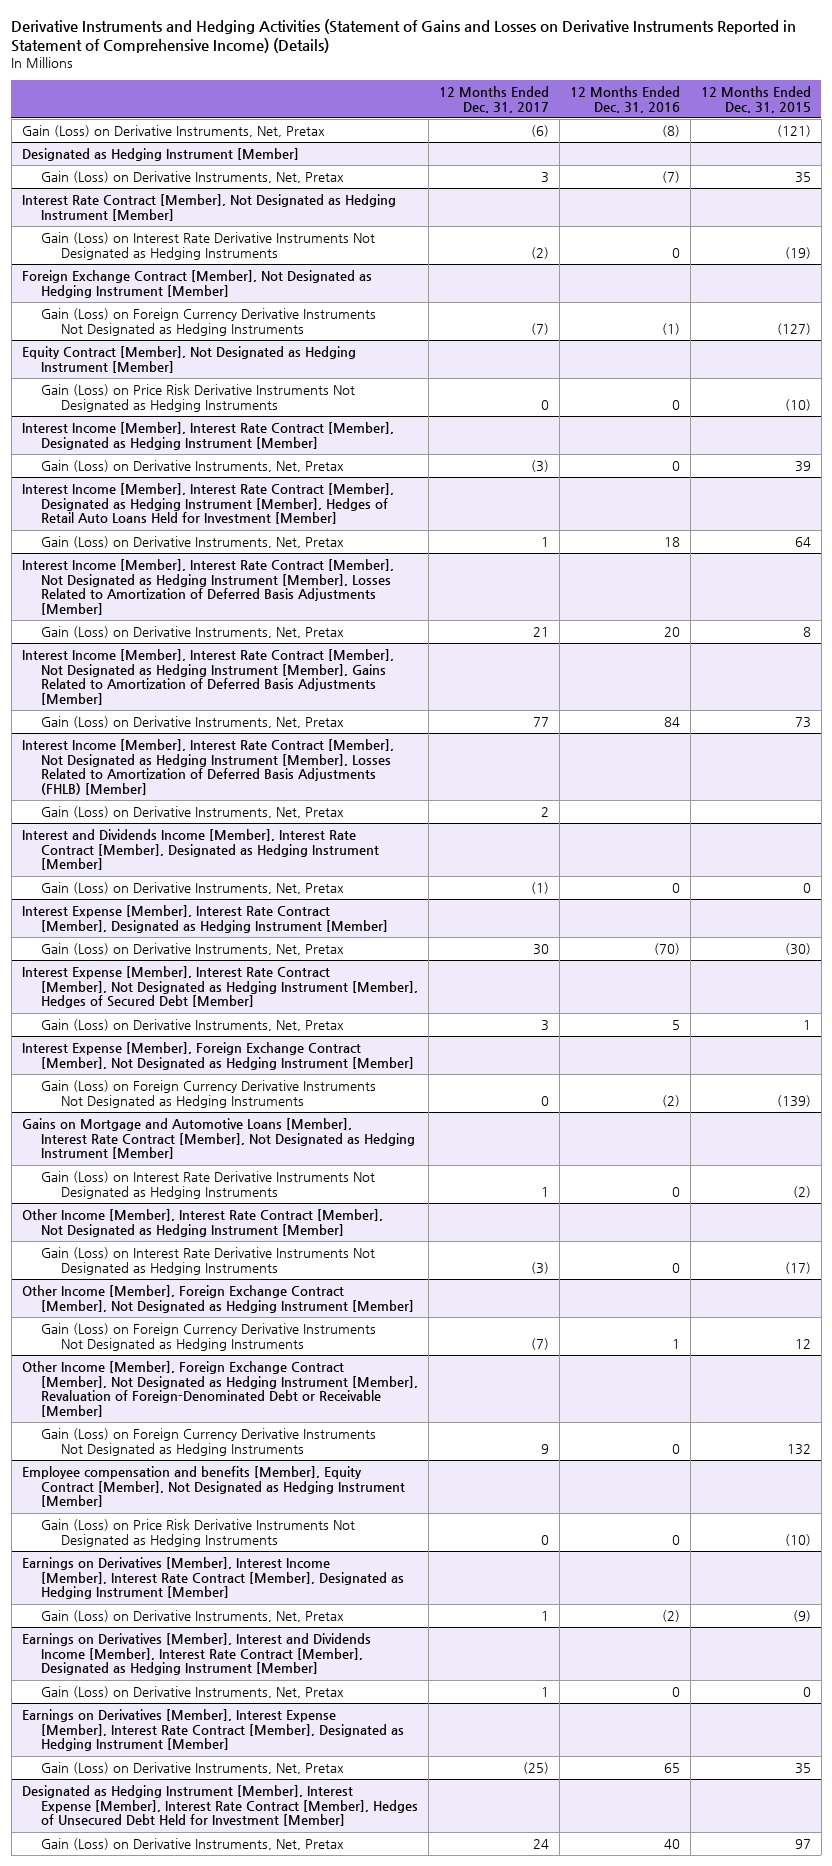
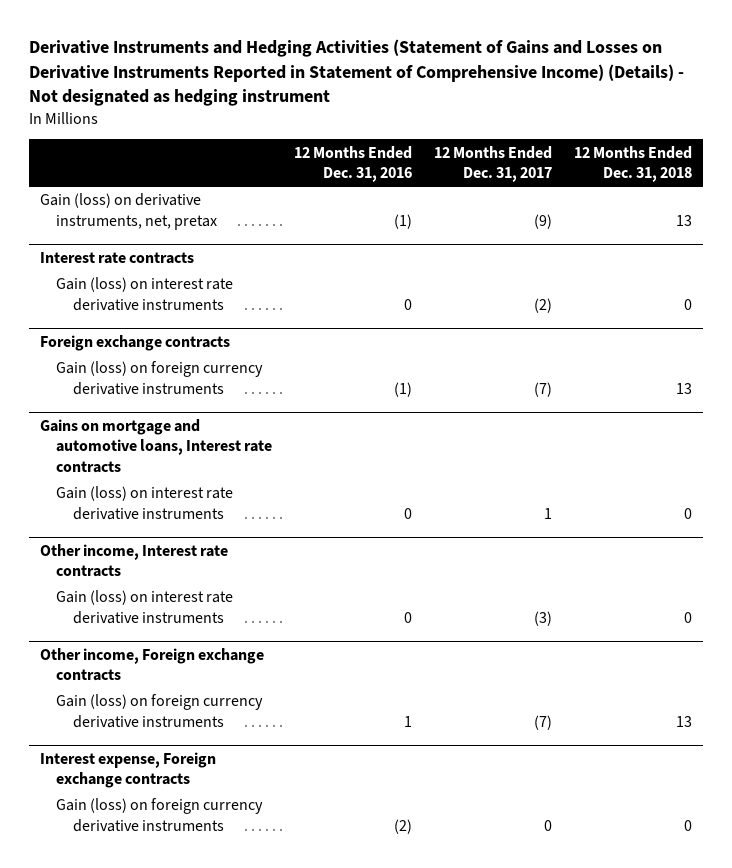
- Derivative Instruments and Hedging Activities (Statement of Gains and Losses on Derivative Instruments Reported in Statement of Comprehensive Income) (Details)
+ Derivative Instruments and Hedging Activities (Statement of Gains and Losses on Derivative Instruments Reported in Statement of Comprehensive Income) (Details) - Not designated as hedging instrument
- | 12 Months Ended Dec. 31, 2017 | 12 Months Ended Dec. 31, 2016 | 12 Months Ended Dec. 31, 2015
+ | 12 Months Ended Dec. 31, 2016 | 12 Months Ended Dec. 31, 2017 | 12 Months Ended Dec. 31, 2018
- Gain (Loss) on Derivative Instruments, Net, Pretax | (6) | (8) | (121)
- Designated as Hedging Instrument [Member]
- Gain (Loss) on Derivative Instruments, Net, Pretax | 3 | (7) | 35
- Interest Rate Contract [Member], Not Designated as Hedging Instrument [Member]
- Gain (Loss) on Interest Rate Derivative Instruments Not Designated as Hedging Instruments | (2) | 0 | (19)
- Foreign Exchange Contract [Member], Not Designated as Hedging Instrument [Member]
- Gain (Loss) on Foreign Currency Derivative Instruments Not Designated as Hedging Instruments | (7) | (1) | (127)
- Equity Contract [Member], Not Designated as Hedging Instrument [Member]
- Gain (Loss) on Price Risk Derivative Instruments Not Designated as Hedging Instruments | 0 | 0 | (10)
- Interest Income [Member], Interest Rate Contract [Member], Designated as Hedging Instrument [Member]
- Gain (Loss) on Derivative Instruments, Net, Pretax | (3) | 0 | 39
- Interest Income [Member], Interest Rate Contract [Member], Designated as Hedging Instrument [Member], Hedges of Retail Auto Loans Held for Investment [Member]
- Gain (Loss) on Derivative Instruments, Net, Pretax | 1 | 18 | 64
- Interest Income [Member], Interest Rate Contract [Member], Not Designated as Hedging Instrument [Member], Losses Related to Amortization of Deferred Basis Adjustments [Member]
- Gain (Loss) on Derivative Instruments, Net, Pretax | 21 | 20 | 8
- Interest Income [Member], Interest Rate Contract [Member], Not Designated as Hedging Instrument [Member], Gains Related to Amortization of Deferred Basis Adjustments [Member]
- Gain (Loss) on Derivative Instruments, Net, Pretax | 77 | 84 | 73
- Interest Income [Member], Interest Rate Contract [Member], Not Designated as Hedging Instrument [Member], Losses Related to Amortization of Deferred Basis Adjustments (FHLB) [Member]
- Gain (Loss) on Derivative Instruments, Net, Pretax | 2 | |
- Interest and Dividends Income [Member], Interest Rate Contract [Member], Designated as Hedging Instrument [Member]
- Gain (Loss) on Derivative Instruments, Net, Pretax | (1) | 0 | 0
- Interest Expense [Member], Interest Rate Contract [Member], Designated as Hedging Instrument [Member]
- Gain (Loss) on Derivative Instruments, Net, Pretax | 30 | (70) | (30)
- Interest Expense [Member], Interest Rate Contract [Member], Not Designated as Hedging Instrument [Member], Hedges of Secured Debt [Member]
- Gain (Loss) on Derivative Instruments, Net, Pretax | 3 | 5 | 1
- Interest Expense [Member], Foreign Exchange Contract [Member], Not Designated as Hedging Instrument [Member]
- Gain (Loss) on Foreign Currency Derivative Instruments Not Designated as Hedging Instruments | 0 | (2) | (139)
- Gains on Mortgage and Automotive Loans [Member], Interest Rate Contract [Member], Not Designated as Hedging Instrument [Member]
- Gain (Loss) on Interest Rate Derivative Instruments Not Designated as Hedging Instruments | 1 | 0 | (2)
- Other Income [Member], Interest Rate Contract [Member], Not Designated as Hedging Instrument [Member]
- Gain (Loss) on Interest Rate Derivative Instruments Not Designated as Hedging Instruments | (3) | 0 | (17)
- Other Income [Member], Foreign Exchange Contract [Member], Not Designated as Hedging Instrument [Member]
- Gain (Loss) on Foreign Currency Derivative Instruments Not Designated as Hedging Instruments | (7) | 1 | 12
- Other Income [Member], Foreign Exchange Contract [Member], Not Designated as Hedging Instrument [Member], Revaluation of Foreign-Denominated Debt or Receivable [Member]
- Gain (Loss) on Foreign Currency Derivative Instruments Not Designated as Hedging Instruments | 9 | 0 | 132
- Employee compensation and benefits [Member], Equity Contract [Member], Not Designated as Hedging Instrument [Member]
- Gain (Loss) on Price Risk Derivative Instruments Not Designated as Hedging Instruments | 0 | 0 | (10)
- Earnings on Derivatives [Member], Interest Income [Member], Interest Rate Contract [Member], Designated as Hedging Instrument [Member]
- Gain (Loss) on Derivative Instruments, Net, Pretax | 1 | (2) | (9)
- Earnings on Derivatives [Member], Interest and Dividends Income [Member], Interest Rate Contract [Member], Designated as Hedging Instrument [Member]
- Gain (Loss) on Derivative Instruments, Net, Pretax | 1 | 0 | 0
- Earnings on Derivatives [Member], Interest Expense [Member], Interest Rate Contract [Member], Designated as Hedging Instrument [Member]
- Gain (Loss) on Derivative Instruments, Net, Pretax | (25) | 65 | 35
- Designated as Hedging Instrument [Member], Interest Expense [Member], Interest Rate Contract [Member], Hedges of Unsecured Debt Held for Investment [Member]
- Gain (Loss) on Derivative Instruments, Net, Pretax | 24 | 40 | 97
+ Gain (loss) on derivative instruments, net, pretax | (1) | (9) | 13
+ Interest rate contracts
+ Gain (loss) on interest rate derivative instruments | 0 | (2) | 0
+ Foreign exchange contracts
+ Gain (loss) on foreign currency derivative instruments | (1) | (7) | 13
+ Gains on mortgage and automotive loans, Interest rate contracts
+ Gain (loss) on interest rate derivative instruments | 0 | 1 | 0
+ Other income, Interest rate contracts
+ Gain (loss) on interest rate derivative instruments | 0 | (3) | 0
+ Other income, Foreign exchange contracts
+ Gain (loss) on foreign currency derivative instruments | 1 | (7) | 13
+ Interest expense, Foreign exchange contracts
+ Gain (loss) on foreign currency derivative instruments | (2) | 0 | 0

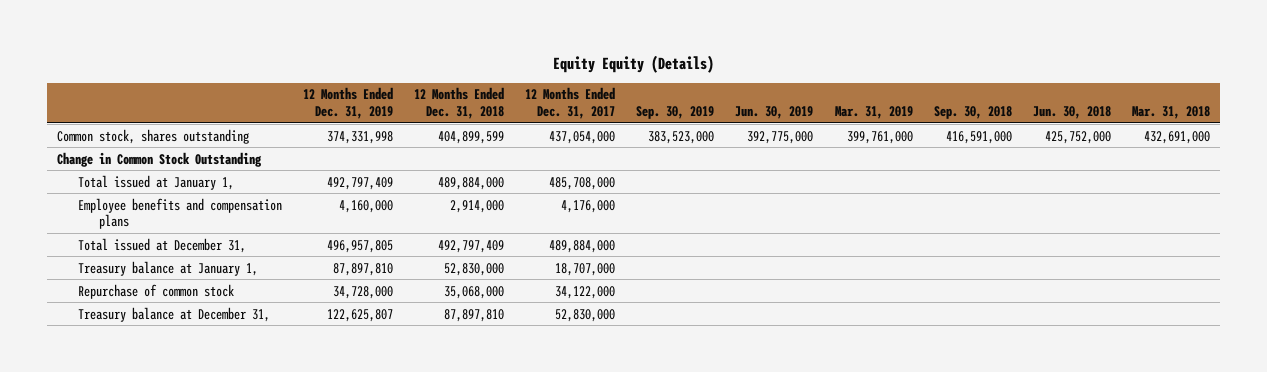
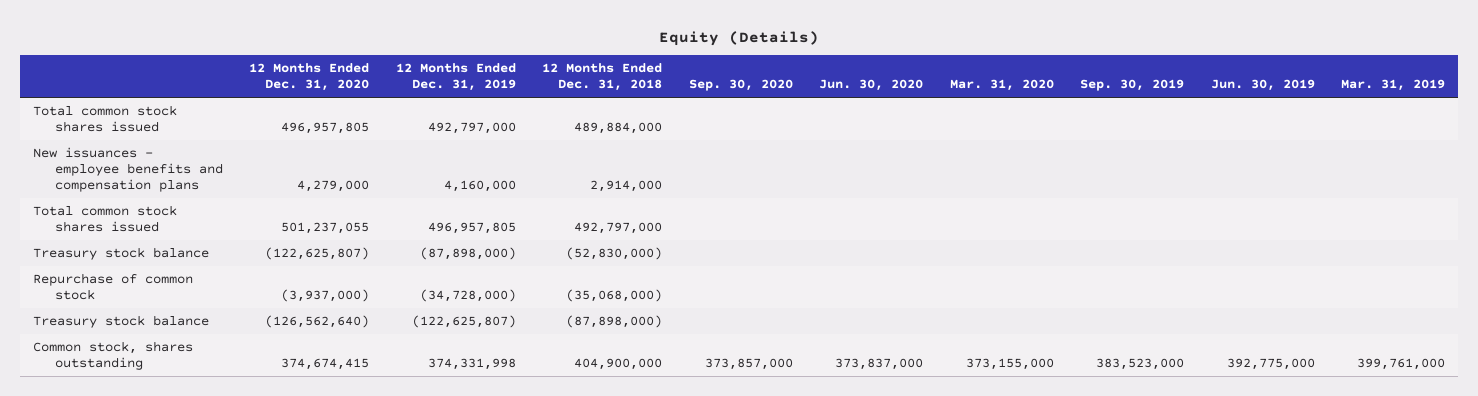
- Equity Equity (Details)
+ Equity (Details)
- | 12 Months Ended Dec. 31, 2019 | 12 Months Ended Dec. 31, 2018 | 12 Months Ended Dec. 31, 2017 | Sep. 30, 2019 | Jun. 30, 2019 | Mar. 31, 2019 | Sep. 30, 2018 | Jun. 30, 2018 | Mar. 31, 2018
+ | 12 Months Ended Dec. 31, 2020 | 12 Months Ended Dec. 31, 2019 | 12 Months Ended Dec. 31, 2018 | Sep. 30, 2020 | Jun. 30, 2020 | Mar. 31, 2020 | Sep. 30, 2019 | Jun. 30, 2019 | Mar. 31, 2019
- Common stock, shares outstanding | 374,331,998 | 404,899,599 | 437,054,000 | 383,523,000 | 392,775,000 | 399,761,000 | 416,591,000 | 425,752,000 | 432,691,000
- Change in Common Stock Outstanding
- Total issued at January 1, | 492,797,409 | 489,884,000 | 485,708,000 | | | | | |
- Employee benefits and compensation plans | 4,160,000 | 2,914,000 | 4,176,000 | | | | | |
- Total issued at December 31, | 496,957,805 | 492,797,409 | 489,884,000 | | | | | |
- Treasury balance at January 1, | 87,897,810 | 52,830,000 | 18,707,000 | | | | | |
- Repurchase of common stock | 34,728,000 | 35,068,000 | 34,122,000 | | | | | |
- Treasury balance at December 31, | 122,625,807 | 87,897,810 | 52,830,000 | | | | | |
+ Total common stock shares issued | 496,957,805 | 492,797,000 | 489,884,000 | | | | | |
+ New issuances - employee benefits and compensation plans | 4,279,000 | 4,160,000 | 2,914,000 | | | | | |
+ Total common stock shares issued | 501,237,055 | 496,957,805 | 492,797,000 | | | | | |
+ Treasury stock balance | (122,625,807) | (87,898,000) | (52,830,000) | | | | | |
+ Repurchase of common stock | (3,937,000) | (34,728,000) | (35,068,000) | | | | | |
+ Treasury stock balance | (126,562,640) | (122,625,807) | (87,898,000) | | | | | |
+ Common stock, shares outstanding | 374,674,415 | 374,331,998 | 404,900,000 | 373,857,000 | 373,837,000 | 373,155,000 | 383,523,000 | 392,775,000 | 399,761,000

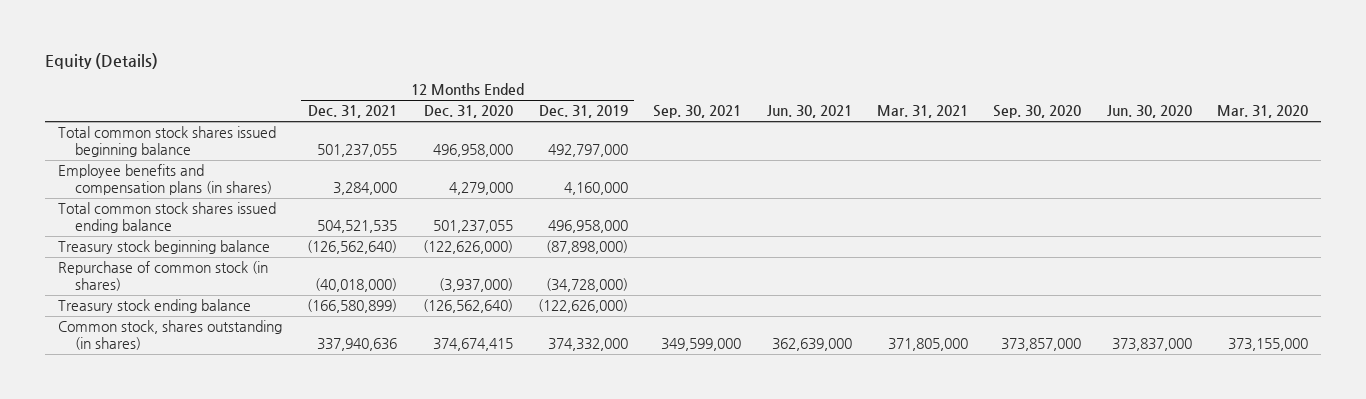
- | 12 Months Ended Dec. 31, 2020 | 12 Months Ended Dec. 31, 2019 | 12 Months Ended Dec. 31, 2018 | Sep. 30, 2020 | Jun. 30, 2020 | Mar. 31, 2020 | Sep. 30, 2019 | Jun. 30, 2019 | Mar. 31, 2019
+ | 12 Months Ended Dec. 31, 2021 | 12 Months Ended Dec. 31, 2020 | 12 Months Ended Dec. 31, 2019 | Sep. 30, 2021 | Jun. 30, 2021 | Mar. 31, 2021 | Sep. 30, 2020 | Jun. 30, 2020 | Mar. 31, 2020
- Total common stock shares issued | 496,957,805 | 492,797,000 | 489,884,000 | | | | | |
- New issuances - employee benefits and compensation plans | 4,279,000 | 4,160,000 | 2,914,000 | | | | | |
- Total common stock shares issued | 501,237,055 | 496,957,805 | 492,797,000 | | | | | |
- Treasury stock balance | (122,625,807) | (87,898,000) | (52,830,000) | | | | | |
- Repurchase of common stock | (3,937,000) | (34,728,000) | (35,068,000) | | | | | |
- Treasury stock balance | (126,562,640) | (122,625,807) | (87,898,000) | | | | | |
- Common stock, shares outstanding | 374,674,415 | 374,331,998 | 404,900,000 | 373,857,000 | 373,837,000 | 373,155,000 | 383,523,000 | 392,775,000 | 399,761,000
+ Total common stock shares issued beginning balance | 501,237,055 | 496,958,000 | 492,797,000 | | | | | |
+ Employee benefits and compensation plans (in shares) | 3,284,000 | 4,279,000 | 4,160,000 | | | | | |
+ Total common stock shares issued ending balance | 504,521,535 | 501,237,055 | 496,958,000 | | | | | |
+ Treasury stock beginning balance | (126,562,640) | (122,626,000) | (87,898,000) | | | | | |
+ Repurchase of common stock (in shares) | (40,018,000) | (3,937,000) | (34,728,000) | | | | | |
+ Treasury stock ending balance | (166,580,899) | (126,562,640) | (122,626,000) | | | | | |
+ Common stock, shares outstanding (in shares) | 337,940,636 | 374,674,415 | 374,332,000 | 349,599,000 | 362,639,000 | 371,805,000 | 373,857,000 | 373,837,000 | 373,155,000

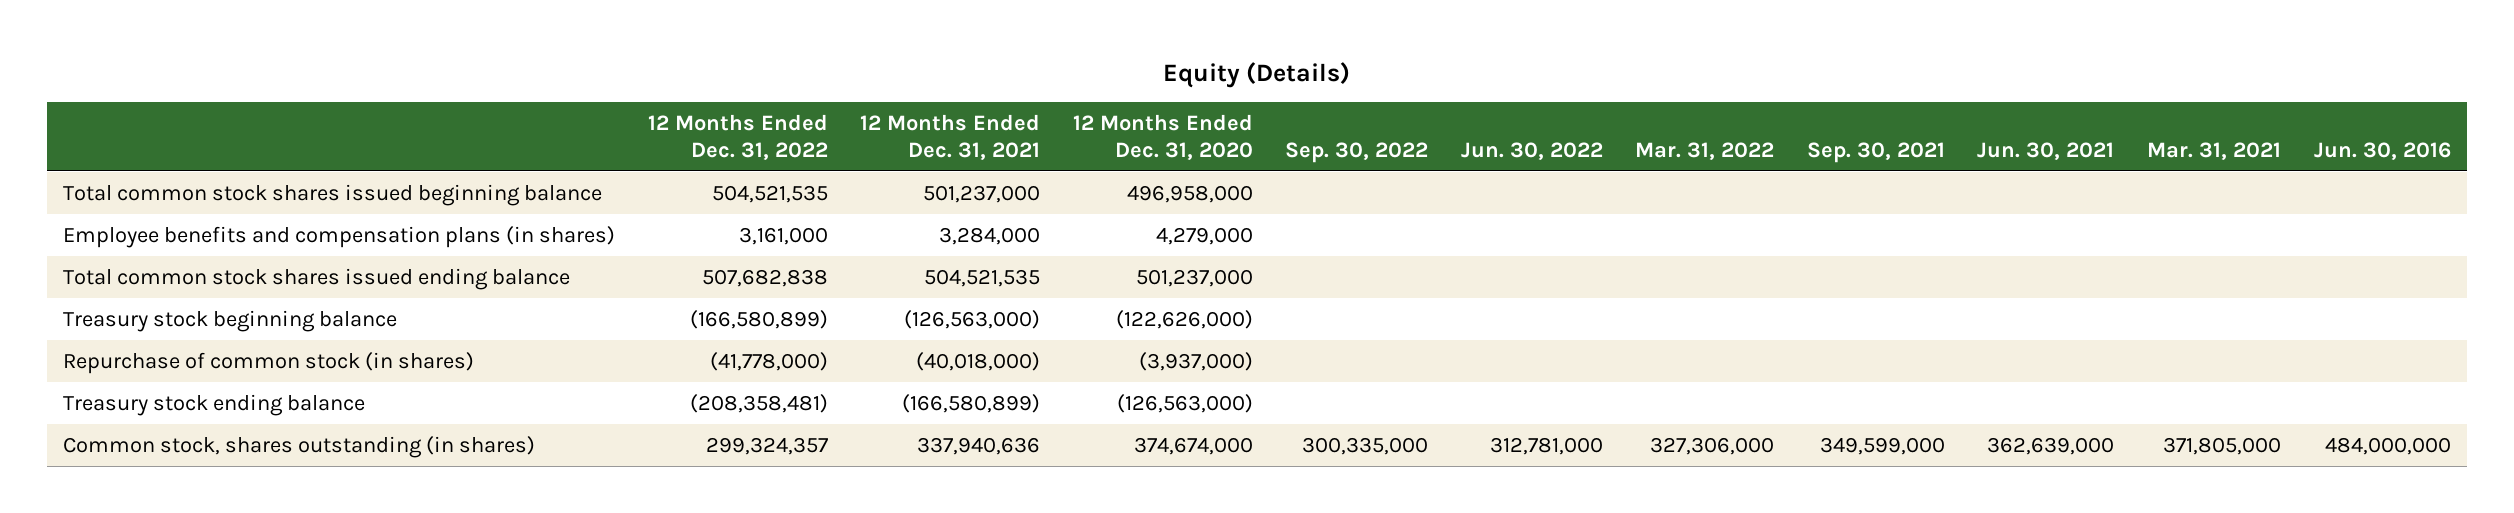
- | 12 Months Ended Dec. 31, 2021 | 12 Months Ended Dec. 31, 2020 | 12 Months Ended Dec. 31, 2019 | Sep. 30, 2021 | Jun. 30, 2021 | Mar. 31, 2021 | Sep. 30, 2020 | Jun. 30, 2020 | Mar. 31, 2020
+ | 12 Months Ended Dec. 31, 2022 | 12 Months Ended Dec. 31, 2021 | 12 Months Ended Dec. 31, 2020 | Sep. 30, 2022 | Jun. 30, 2022 | Mar. 31, 2022 | Sep. 30, 2021 | Jun. 30, 2021 | Mar. 31, 2021 | Jun. 30, 2016
- Total common stock shares issued beginning balance | 501,237,055 | 496,958,000 | 492,797,000 | | | | | |
+ Total common stock shares issued beginning balance | 504,521,535 | 501,237,000 | 496,958,000 | | | | | | |
- Total common stock shares issued ending balance | 504,521,535 | 501,237,055 | 496,958,000 | | | | | |
- Treasury stock beginning balance | (126,562,640) | (122,626,000) | (87,898,000) | | | | | |
+ Total common stock shares issued ending balance | 507,682,838 | 504,521,535 | 501,237,000 | | | | | | |
+ Treasury stock beginning balance | (166,580,899) | (126,563,000) | (122,626,000) | | | | | | |
- Treasury stock ending balance | (166,580,899) | (126,562,640) | (122,626,000) | | | | | |
- Common stock, shares outstanding (in shares) | 337,940,636 | 374,674,415 | 374,332,000 | 349,599,000 | 362,639,000 | 371,805,000 | 373,857,000 | 373,837,000 | 373,155,000
+ Treasury stock ending balance | (208,358,481) | (166,580,899) | (126,563,000) | | | | | | |
+ Common stock, shares outstanding (in shares) | 299,324,357 | 337,940,636 | 374,674,000 | 300,335,000 | 312,781,000 | 327,306,000 | 349,599,000 | 362,639,000 | 371,805,000 | 484,000,000

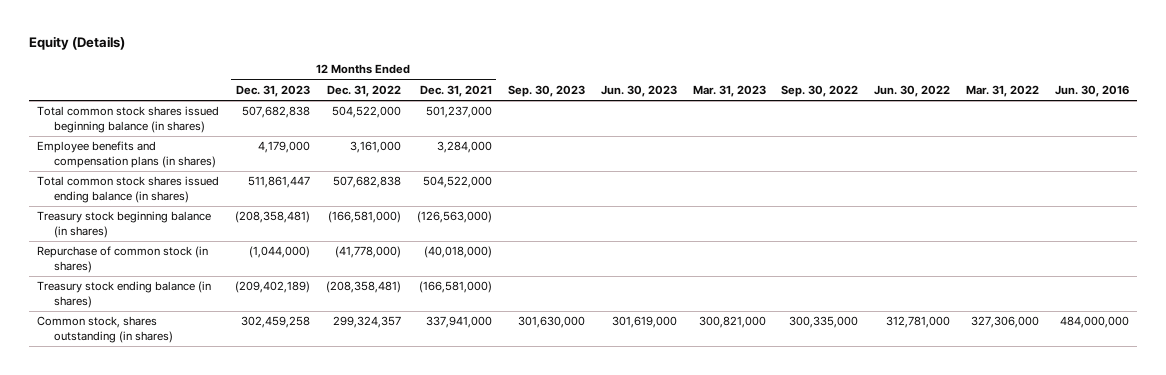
- | 12 Months Ended Dec. 31, 2022 | 12 Months Ended Dec. 31, 2021 | 12 Months Ended Dec. 31, 2020 | Sep. 30, 2022 | Jun. 30, 2022 | Mar. 31, 2022 | Sep. 30, 2021 | Jun. 30, 2021 | Mar. 31, 2021 | Jun. 30, 2016
+ | 12 Months Ended Dec. 31, 2023 | 12 Months Ended Dec. 31, 2022 | 12 Months Ended Dec. 31, 2021 | Sep. 30, 2023 | Jun. 30, 2023 | Mar. 31, 2023 | Sep. 30, 2022 | Jun. 30, 2022 | Mar. 31, 2022 | Jun. 30, 2016
- Total common stock shares issued beginning balance | 504,521,535 | 501,237,000 | 496,958,000 | | | | | | |
+ Total common stock shares issued beginning balance (in shares) | 507,682,838 | 504,522,000 | 501,237,000 | | | | | | |
- Total common stock shares issued ending balance | 507,682,838 | 504,521,535 | 501,237,000 | | | | | | |
- Treasury stock beginning balance | (166,580,899) | (126,563,000) | (122,626,000) | | | | | | |
+ Total common stock shares issued ending balance (in shares) | 511,861,447 | 507,682,838 | 504,522,000 | | | | | | |
+ Treasury stock beginning balance (in shares) | (208,358,481) | (166,581,000) | (126,563,000) | | | | | | |
- Treasury stock ending balance | (208,358,481) | (166,580,899) | (126,563,000) | | | | | | |
- Common stock, shares outstanding (in shares) | 299,324,357 | 337,940,636 | 374,674,000 | 300,335,000 | 312,781,000 | 327,306,000 | 349,599,000 | 362,639,000 | 371,805,000 | 484,000,000
+ Treasury stock ending balance (in shares) | (209,402,189) | (208,358,481) | (166,581,000) | | | | | | |
+ Common stock, shares outstanding (in shares) | 302,459,258 | 299,324,357 | 337,941,000 | 301,630,000 | 301,619,000 | 300,821,000 | 300,335,000 | 312,781,000 | 327,306,000 | 484,000,000

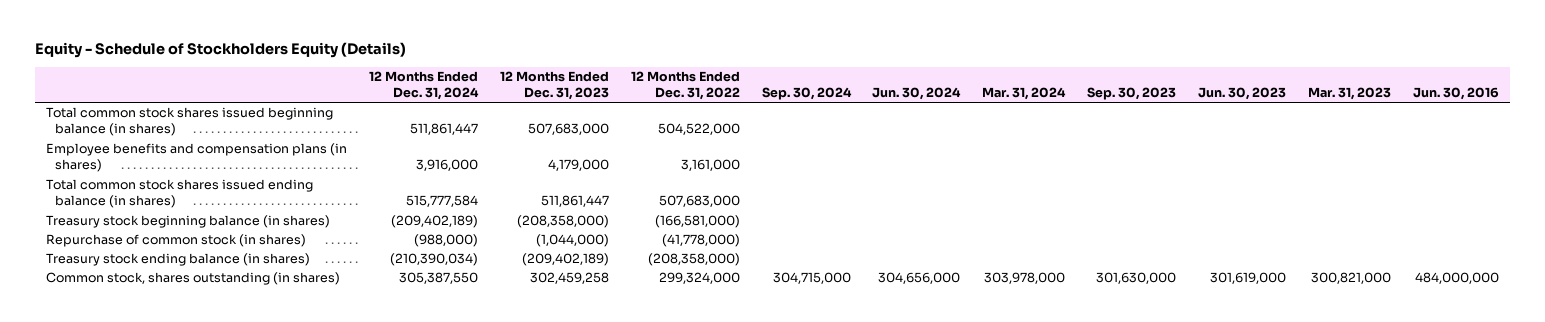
- Equity (Details)
+ Equity - Schedule of Stockholders Equity (Details)
- | 12 Months Ended Dec. 31, 2023 | 12 Months Ended Dec. 31, 2022 | 12 Months Ended Dec. 31, 2021 | Sep. 30, 2023 | Jun. 30, 2023 | Mar. 31, 2023 | Sep. 30, 2022 | Jun. 30, 2022 | Mar. 31, 2022 | Jun. 30, 2016
+ | 12 Months Ended Dec. 31, 2024 | 12 Months Ended Dec. 31, 2023 | 12 Months Ended Dec. 31, 2022 | Sep. 30, 2024 | Jun. 30, 2024 | Mar. 31, 2024 | Sep. 30, 2023 | Jun. 30, 2023 | Mar. 31, 2023 | Jun. 30, 2016
- Total common stock shares issued beginning balance (in shares) | 507,682,838 | 504,522,000 | 501,237,000 | | | | | | |
+ Total common stock shares issued beginning balance (in shares) | 511,861,447 | 507,683,000 | 504,522,000 | | | | | | |
- Total common stock shares issued ending balance (in shares) | 511,861,447 | 507,682,838 | 504,522,000 | | | | | | |
- Treasury stock beginning balance (in shares) | (208,358,481) | (166,581,000) | (126,563,000) | | | | | | |
+ Total common stock shares issued ending balance (in shares) | 515,777,584 | 511,861,447 | 507,683,000 | | | | | | |
+ Treasury stock beginning balance (in shares) | (209,402,189) | (208,358,000) | (166,581,000) | | | | | | |
- Treasury stock ending balance (in shares) | (209,402,189) | (208,358,481) | (166,581,000) | | | | | | |
- Common stock, shares outstanding (in shares) | 302,459,258 | 299,324,357 | 337,941,000 | 301,630,000 | 301,619,000 | 300,821,000 | 300,335,000 | 312,781,000 | 327,306,000 | 484,000,000
+ Treasury stock ending balance (in shares) | (210,390,034) | (209,402,189) | (208,358,000) | | | | | | |
+ Common stock, shares outstanding (in shares) | 305,387,550 | 302,459,258 | 299,324,000 | 304,715,000 | 304,656,000 | 303,978,000 | 301,630,000 | 301,619,000 | 300,821,000 | 484,000,000

